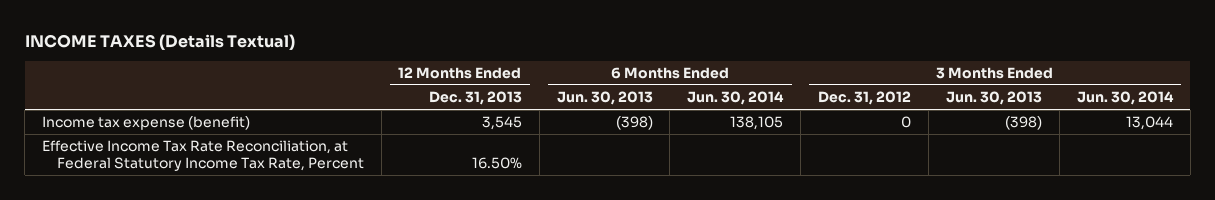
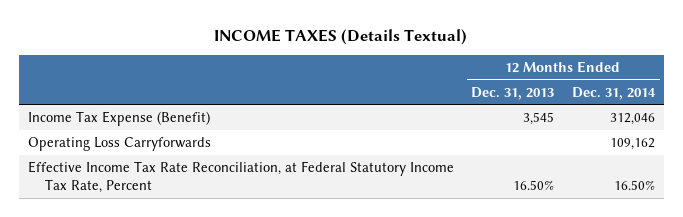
- | 12 Months Ended Dec. 31, 2013 | 6 Months Ended Jun. 30, 2013 | 6 Months Ended Jun. 30, 2014 | 3 Months Ended Dec. 31, 2012 | 3 Months Ended Jun. 30, 2013 | 3 Months Ended Jun. 30, 2014
+ | 12 Months Ended Dec. 31, 2013 | 12 Months Ended Dec. 31, 2014
- Income tax expense (benefit) | 3,545 | (398) | 138,105 | 0 | (398) | 13,044
+ Income Tax Expense (Benefit) | 3,545 | 312,046
+ Operating Loss Carryforwards | | 109,162

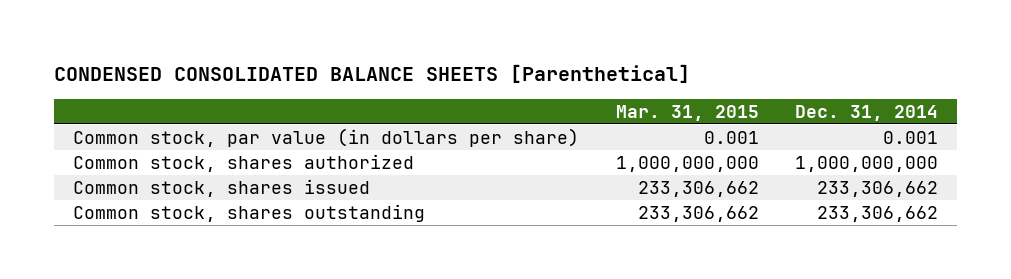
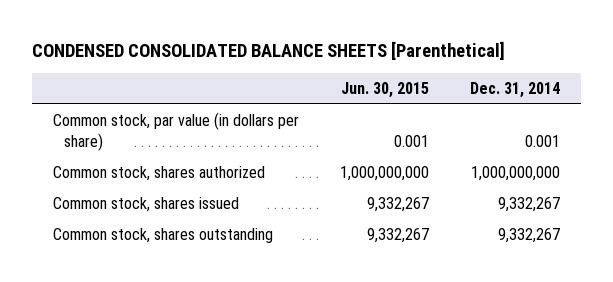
- | Mar. 31, 2015 | Dec. 31, 2014
+ | Jun. 30, 2015 | Dec. 31, 2014
- Common stock, shares issued | 233,306,662 | 233,306,662
- Common stock, shares outstanding | 233,306,662 | 233,306,662
+ Common stock, shares issued | 9,332,267 | 9,332,267
+ Common stock, shares outstanding | 9,332,267 | 9,332,267

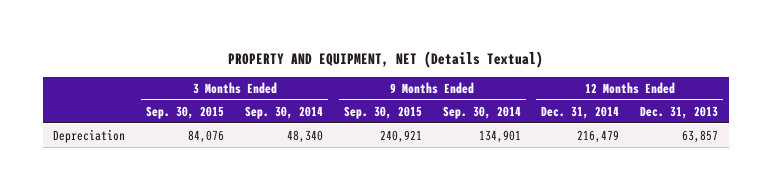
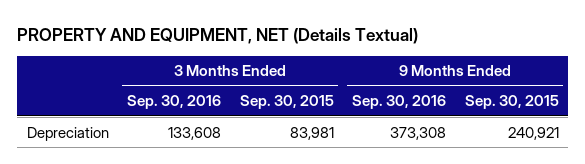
- | 3 Months Ended Sep. 30, 2015 | 3 Months Ended Sep. 30, 2014 | 9 Months Ended Sep. 30, 2015 | 9 Months Ended Sep. 30, 2014 | 12 Months Ended Dec. 31, 2014 | 12 Months Ended Dec. 31, 2013
+ | 3 Months Ended Sep. 30, 2016 | 3 Months Ended Sep. 30, 2015 | 9 Months Ended Sep. 30, 2016 | 9 Months Ended Sep. 30, 2015
- Depreciation | 84,076 | 48,340 | 240,921 | 134,901 | 216,479 | 63,857
+ Depreciation | 133,608 | 83,981 | 373,308 | 240,921

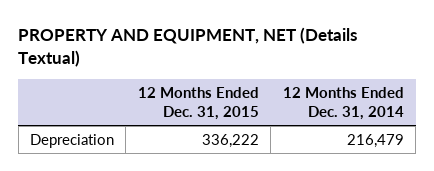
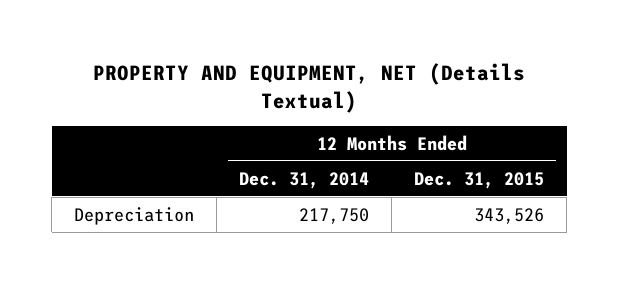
- | 12 Months Ended Dec. 31, 2015 | 12 Months Ended Dec. 31, 2014
+ | 12 Months Ended Dec. 31, 2014 | 12 Months Ended Dec. 31, 2015
- Depreciation | 336,222 | 216,479
+ Depreciation | 217,750 | 343,526

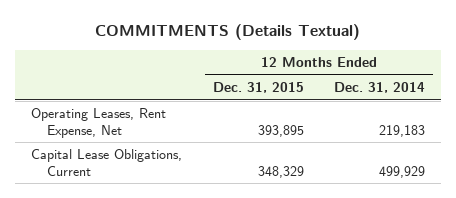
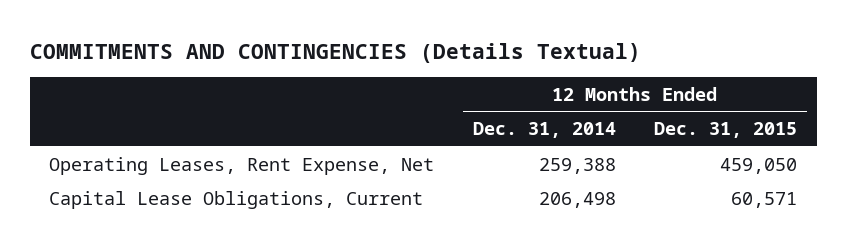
- COMMITMENTS (Details Textual)
+ COMMITMENTS AND CONTINGENCIES (Details Textual)
- | 12 Months Ended Dec. 31, 2015 | 12 Months Ended Dec. 31, 2014
+ | 12 Months Ended Dec. 31, 2014 | 12 Months Ended Dec. 31, 2015
- Operating Leases, Rent Expense, Net | 393,895 | 219,183
- Capital Lease Obligations, Current | 348,329 | 499,929
+ Operating Leases, Rent Expense, Net | 259,388 | 459,050
+ Capital Lease Obligations, Current | 206,498 | 60,571

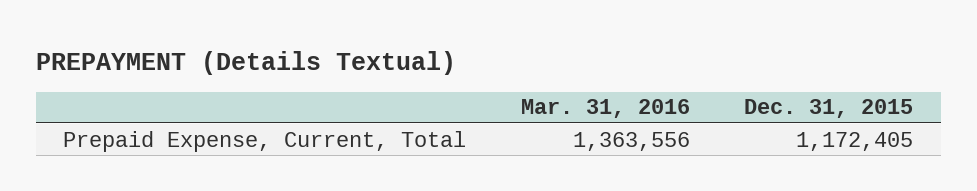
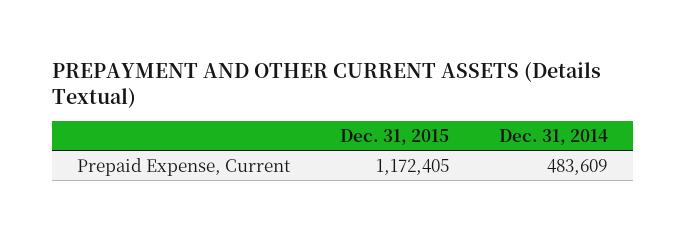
- PREPAYMENT (Details Textual)
+ PREPAYMENT AND OTHER CURRENT ASSETS (Details Textual)
- | Mar. 31, 2016 | Dec. 31, 2015
+ | Dec. 31, 2015 | Dec. 31, 2014
- Prepaid Expense, Current, Total | 1,363,556 | 1,172,405
+ Prepaid Expense, Current | 1,172,405 | 483,609

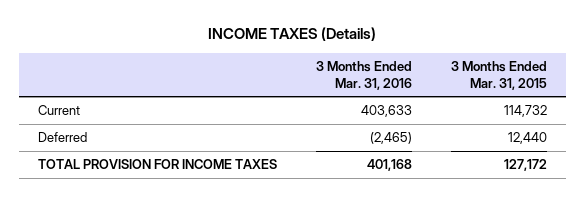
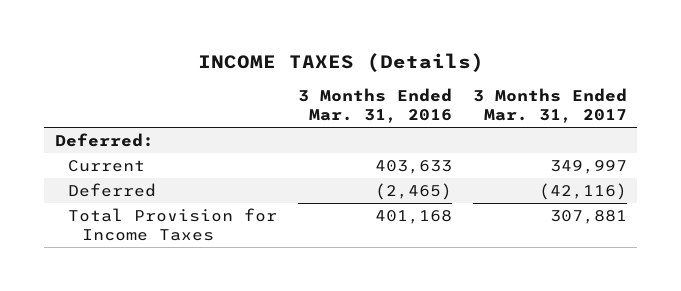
- | 3 Months Ended Mar. 31, 2016 | 3 Months Ended Mar. 31, 2015
+ | 3 Months Ended Mar. 31, 2016 | 3 Months Ended Mar. 31, 2017
+ Deferred:
- TOTAL PROVISION FOR INCOME TAXES | 401,168 | 127,172
+ Total Provision for Income Taxes | 401,168 | 307,881

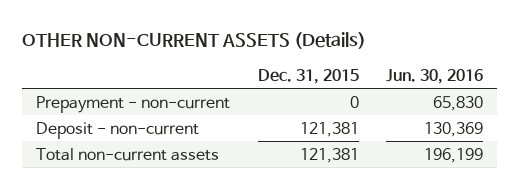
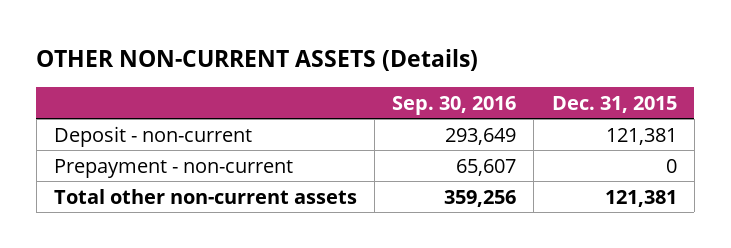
- | Dec. 31, 2015 | Jun. 30, 2016
+ | Sep. 30, 2016 | Dec. 31, 2015
- Total non-current assets | 121,381 | 196,199
moved down: Prepayment - non-current | 65,607 | 0
+ Total other non-current assets | 359,256 | 121,381

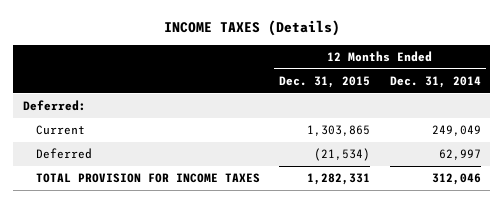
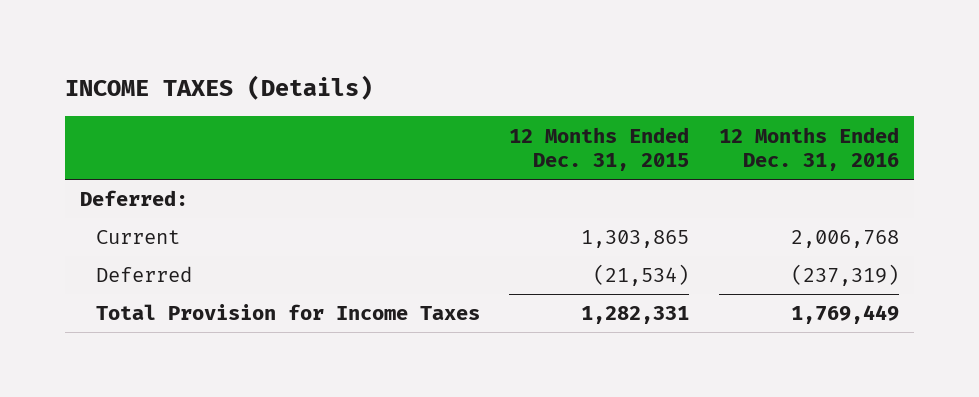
- | 12 Months Ended Dec. 31, 2015 | 12 Months Ended Dec. 31, 2014
+ | 12 Months Ended Dec. 31, 2015 | 12 Months Ended Dec. 31, 2016
- TOTAL PROVISION FOR INCOME TAXES | 1,282,331 | 312,046
+ Total Provision for Income Taxes | 1,282,331 | 1,769,449

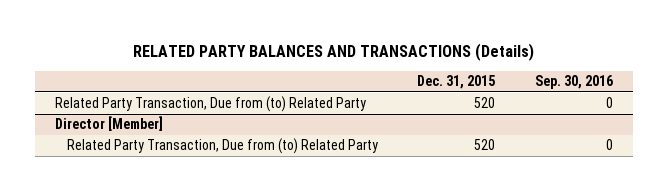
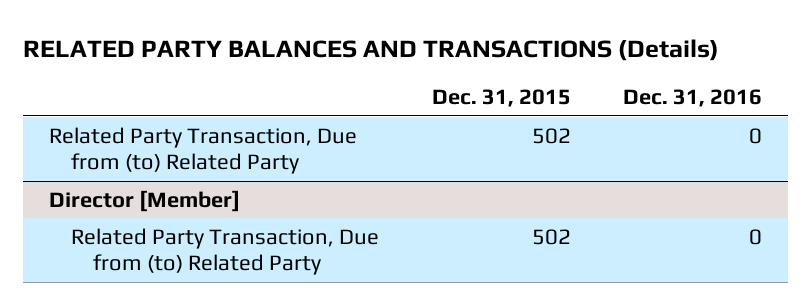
- | Dec. 31, 2015 | Sep. 30, 2016
+ | Dec. 31, 2015 | Dec. 31, 2016
- Related Party Transaction, Due from (to) Related Party | 520 | 0
+ Related Party Transaction, Due from (to) Related Party | 502 | 0
@ Director [Member]
- Related Party Transaction, Due from (to) Related Party | 520 | 0
+ Related Party Transaction, Due from (to) Related Party | 502 | 0

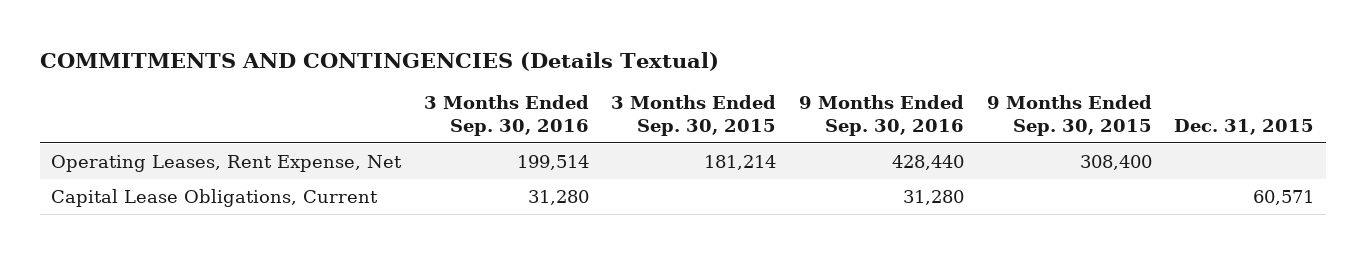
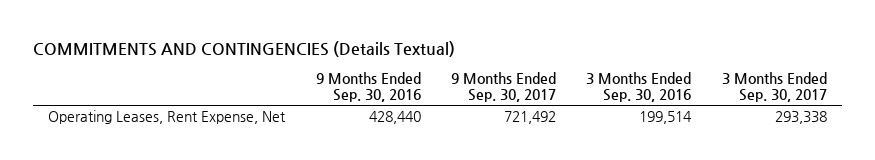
- | 3 Months Ended Sep. 30, 2016 | 3 Months Ended Sep. 30, 2015 | 9 Months Ended Sep. 30, 2016 | 9 Months Ended Sep. 30, 2015 | Dec. 31, 2015
+ | 9 Months Ended Sep. 30, 2016 | 9 Months Ended Sep. 30, 2017 | 3 Months Ended Sep. 30, 2016 | 3 Months Ended Sep. 30, 2017
- Capital Lease Obligations, Current | 31,280 | | 31,280 | | 60,571

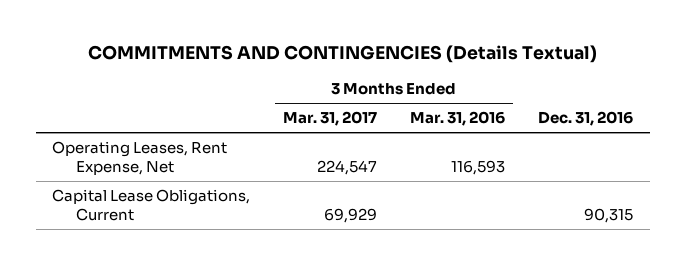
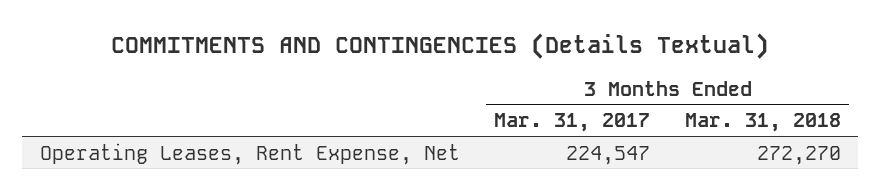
- | 3 Months Ended Mar. 31, 2017 | 3 Months Ended Mar. 31, 2016 | Dec. 31, 2016
+ | 3 Months Ended Mar. 31, 2017 | 3 Months Ended Mar. 31, 2018
- Capital Lease Obligations, Current | 69,929 | | 90,315

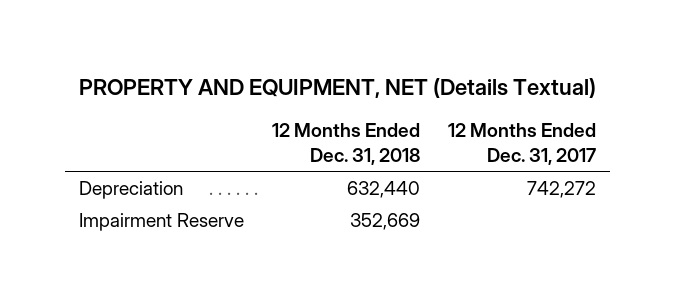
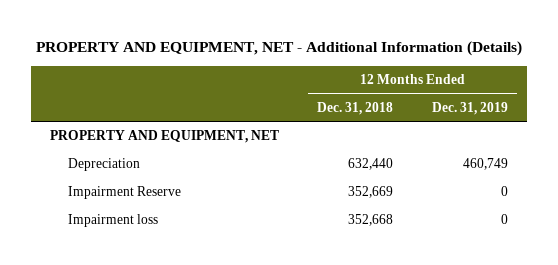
- PROPERTY AND EQUIPMENT, NET (Details Textual)
+ PROPERTY AND EQUIPMENT, NET - Additional Information (Details)
- | 12 Months Ended Dec. 31, 2018 | 12 Months Ended Dec. 31, 2017
+ | 12 Months Ended Dec. 31, 2018 | 12 Months Ended Dec. 31, 2019
+ PROPERTY AND EQUIPMENT, NET
+ Impairment loss | 352,668 | 0

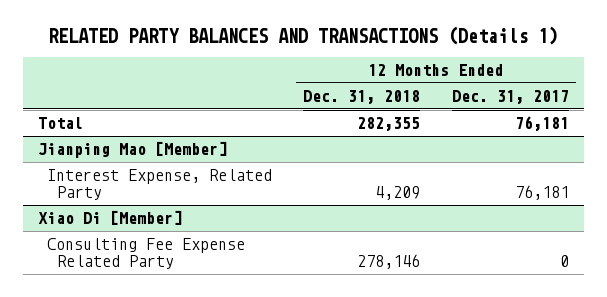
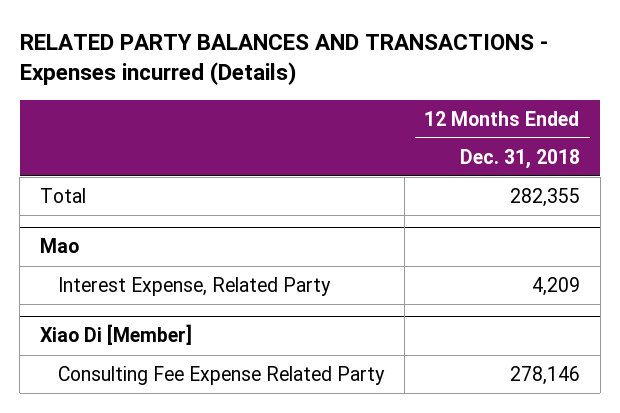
- RELATED PARTY BALANCES AND TRANSACTIONS (Details 1)
+ RELATED PARTY BALANCES AND TRANSACTIONS - Expenses incurred (Details)
- | 12 Months Ended Dec. 31, 2018 | 12 Months Ended Dec. 31, 2017
+ | 12 Months Ended Dec. 31, 2018
- Jianping Mao [Member]
+ Mao

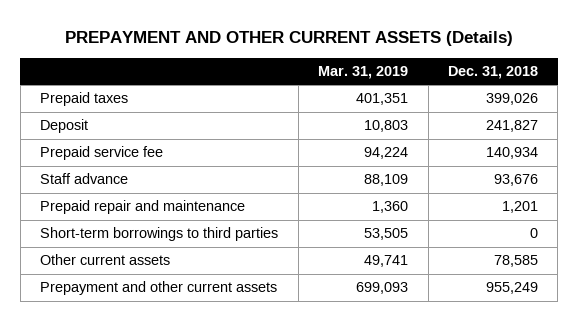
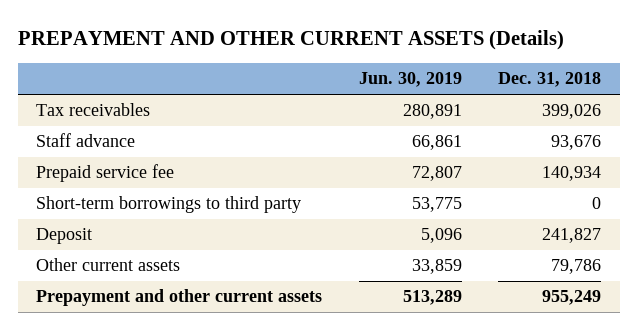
- | Mar. 31, 2019 | Dec. 31, 2018
+ | Jun. 30, 2019 | Dec. 31, 2018
- Prepaid taxes | 401,351 | 399,026
+ Tax receivables | 280,891 | 399,026
- Prepaid repair and maintenance | 1,360 | 1,201
- Short-term borrowings to third parties | 53,505 | 0
- Other current assets | 49,741 | 78,585
moved down: Prepaid service fee | 72,807 | 140,934
+ Short-term borrowings to third party | 53,775 | 0
moved down: Deposit | 5,096 | 241,827
+ Other current assets | 33,859 | 79,786

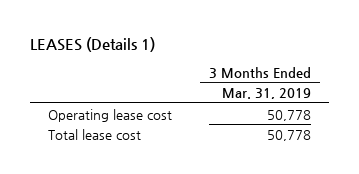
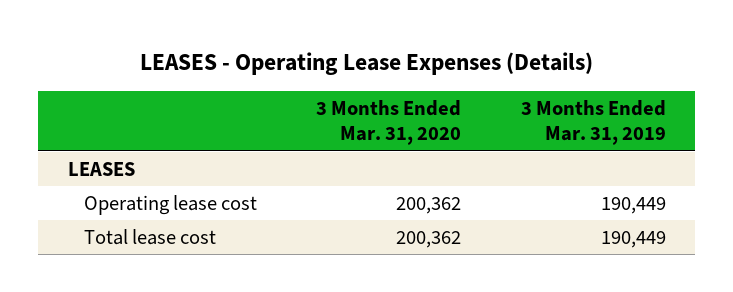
- LEASES (Details 1)
+ LEASES - Operating Lease Expenses (Details)
- | 3 Months Ended Mar. 31, 2019
+ | 3 Months Ended Mar. 31, 2020 | 3 Months Ended Mar. 31, 2019
- Operating lease cost | 50,778
- Total lease cost | 50,778
+ LEASES
+ Operating lease cost | 200,362 | 190,449
+ Total lease cost | 200,362 | 190,449

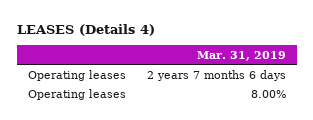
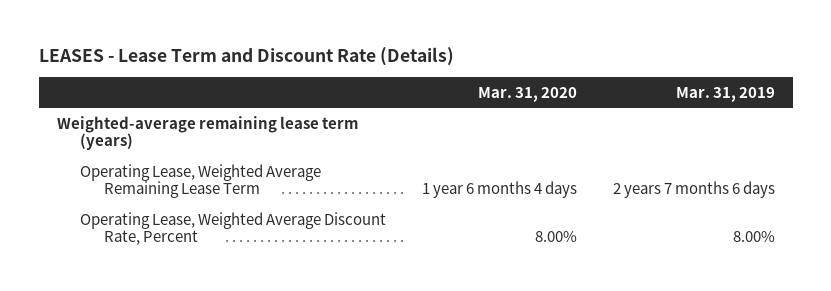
- LEASES (Details 4)
+ LEASES - Lease Term and Discount Rate (Details)
- | Mar. 31, 2019
+ | Mar. 31, 2020 | Mar. 31, 2019
- Operating leases | 2 years 7 months 6 days
- Operating leases | 8.00%
+ Weighted-average remaining lease term (years)
+ Operating Lease, Weighted Average Remaining Lease Term | 1 year 6 months 4 days | 2 years 7 months 6 days
+ Operating Lease, Weighted Average Discount Rate, Percent | 8.00% | 8.00%

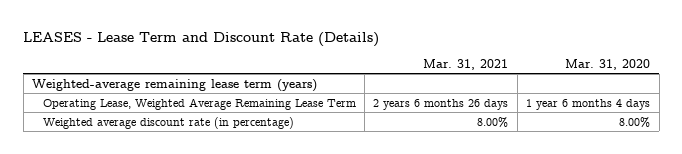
- | Mar. 31, 2020 | Mar. 31, 2019
+ | Mar. 31, 2021 | Mar. 31, 2020
- Operating Lease, Weighted Average Discount Rate, Percent | 8.00% | 8.00%
+ Weighted average discount rate (in percentage) | 8.00% | 8.00%

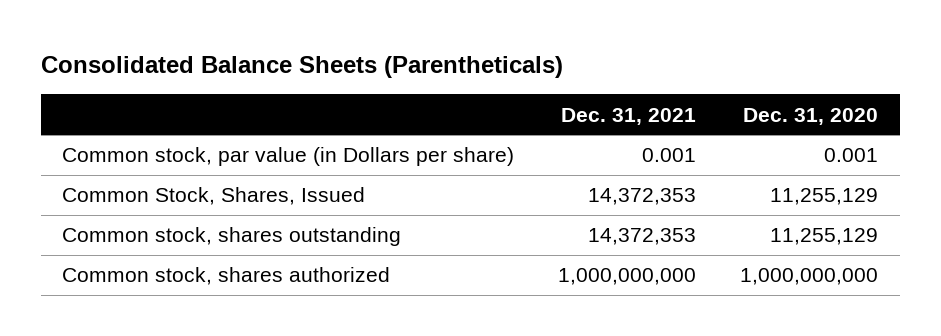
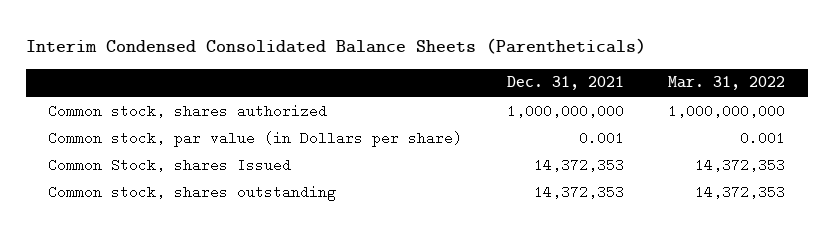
- Consolidated Balance Sheets (Parentheticals)
+ Interim Condensed Consolidated Balance Sheets (Parentheticals)
- | Dec. 31, 2021 | Dec. 31, 2020
+ | Dec. 31, 2021 | Mar. 31, 2022
moved up: Common stock, shares authorized | 1,000,000,000 | 1,000,000,000
- Common Stock, Shares, Issued | 14,372,353 | 11,255,129
+ Common Stock, shares Issued | 14,372,353 | 14,372,353

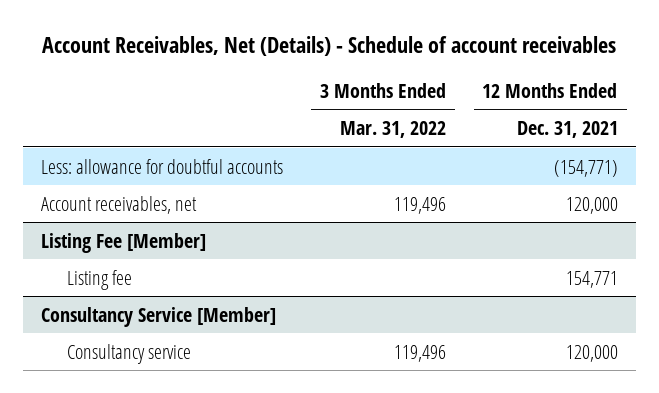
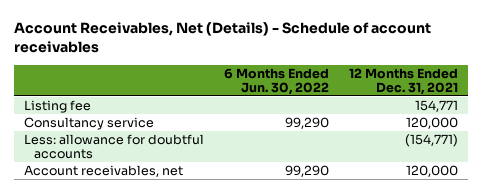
- | 3 Months Ended Mar. 31, 2022 | 12 Months Ended Dec. 31, 2021
+ | 6 Months Ended Jun. 30, 2022 | 12 Months Ended Dec. 31, 2021
- Listing Fee [Member]
- Consultancy Service [Member]
moved down: Less: allowance for doubtful accounts | | (154,771)
moved down: Account receivables, net | 99,290 | 120,000

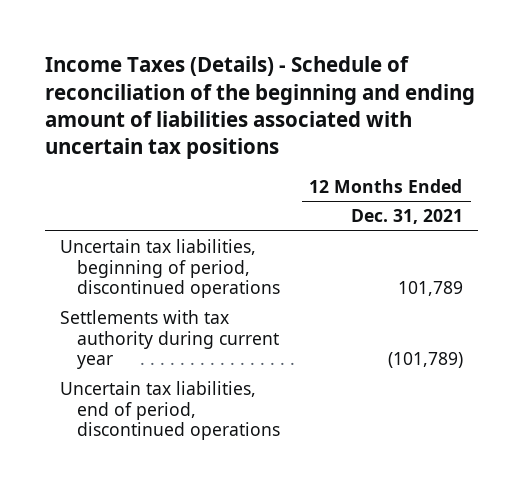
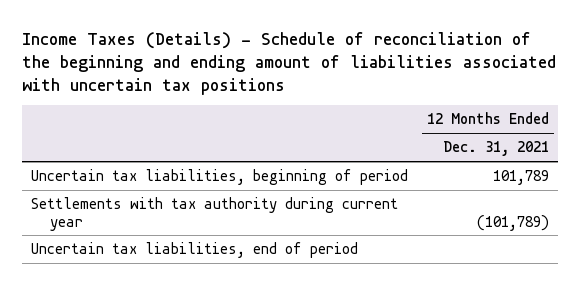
- Uncertain tax liabilities, beginning of period, discontinued operations | 101,789
+ Uncertain tax liabilities, beginning of period | 101,789
- Uncertain tax liabilities, end of period, discontinued operations
+ Uncertain tax liabilities, end of period

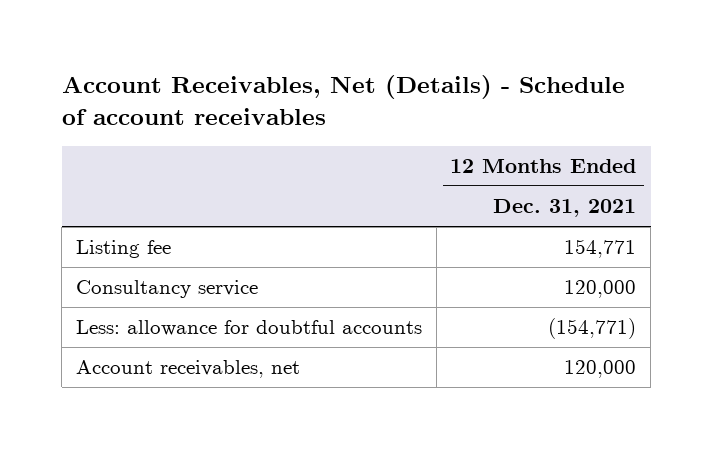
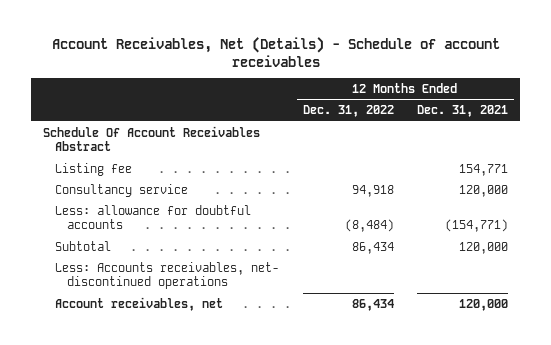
- | 12 Months Ended Dec. 31, 2021
+ | 12 Months Ended Dec. 31, 2022 | 12 Months Ended Dec. 31, 2021
+ Schedule Of Account Receivables Abstract
+ Subtotal | 86,434 | 120,000
+ Less: Accounts receivables, net- discontinued operations

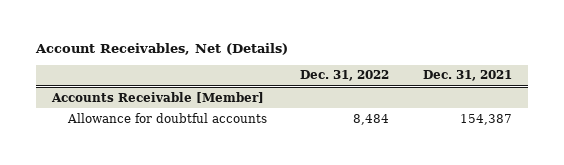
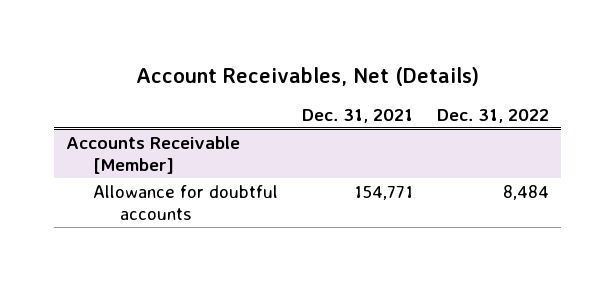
- | Dec. 31, 2022 | Dec. 31, 2021
+ | Dec. 31, 2021 | Dec. 31, 2022
@ Accounts Receivable [Member]
- Allowance for doubtful accounts | 8,484 | 154,387
+ Allowance for doubtful accounts | 154,771 | 8,484

